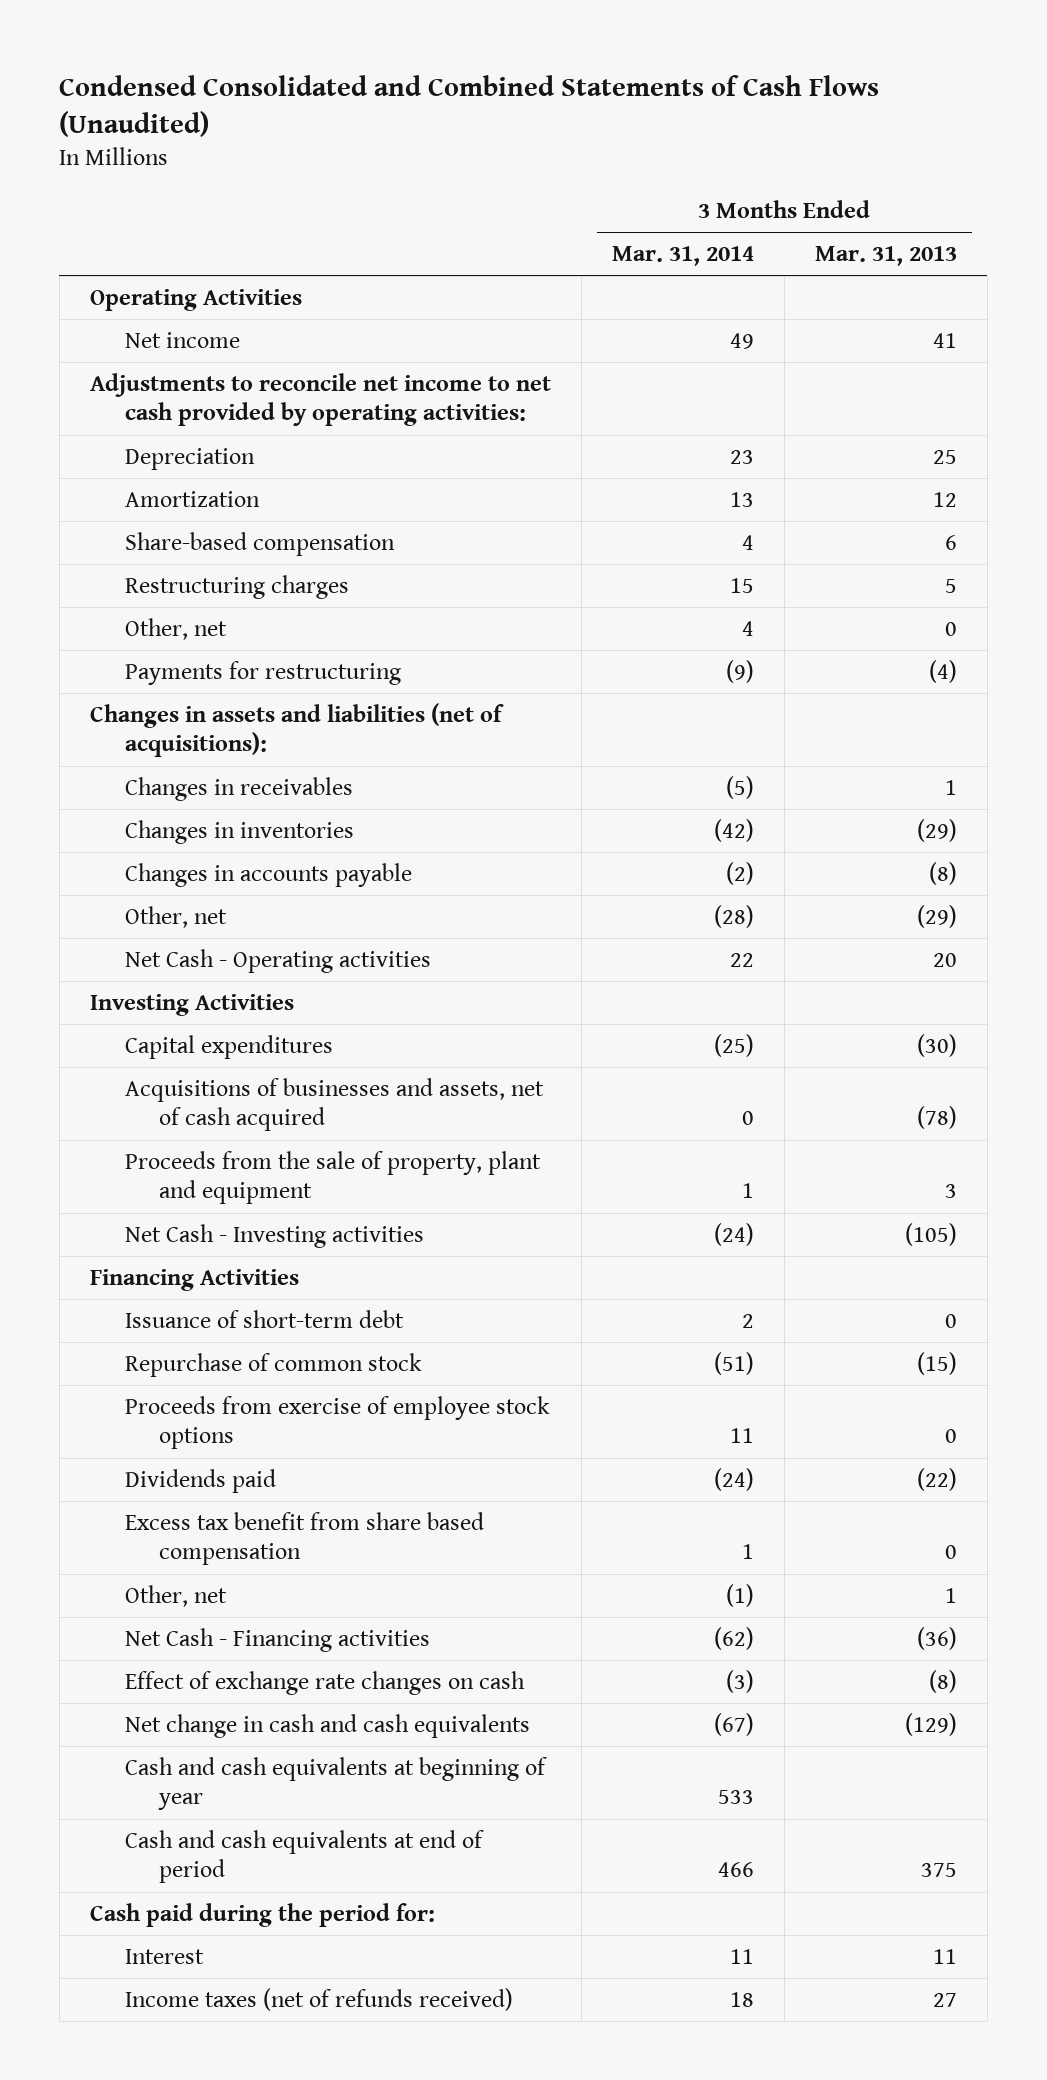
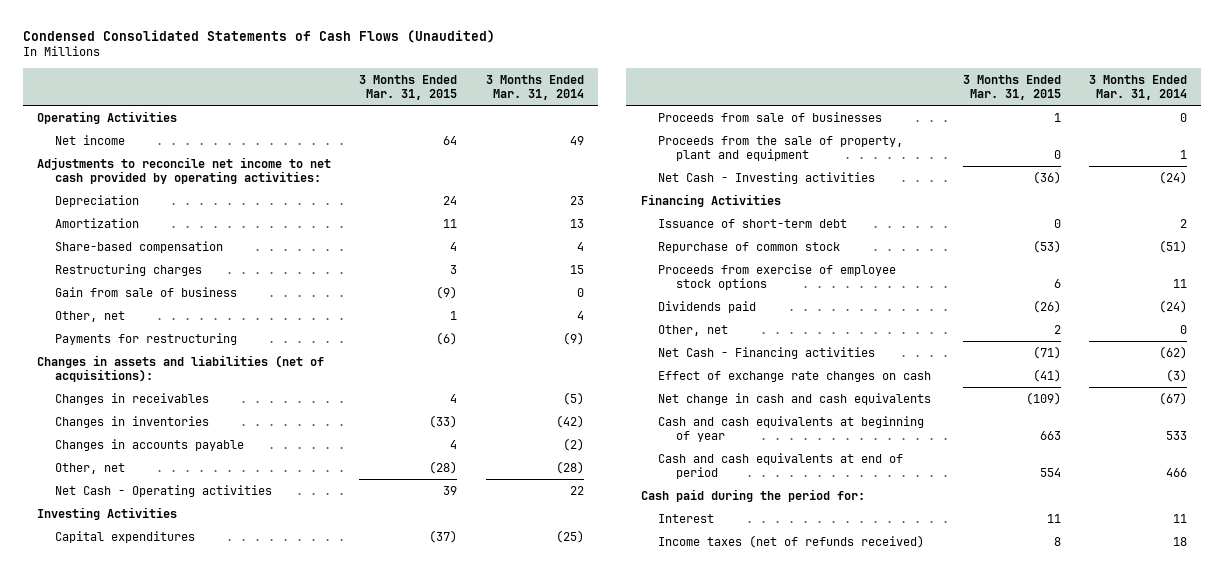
- Condensed Consolidated and Combined Statements of Cash Flows (Unaudited)
+ Condensed Consolidated Statements of Cash Flows (Unaudited)
- | 3 Months Ended Mar. 31, 2014 | 3 Months Ended Mar. 31, 2013
+ | 3 Months Ended Mar. 31, 2015 | 3 Months Ended Mar. 31, 2014
+ Gain from sale of business | (9) | 0
- Acquisitions of businesses and assets, net of cash acquired | 0 | (78)
+ Proceeds from sale of businesses | 1 | 0
- Excess tax benefit from share based compensation | 1 | 0
- Other, net | (1) | 1
+ Other, net | 2 | 0

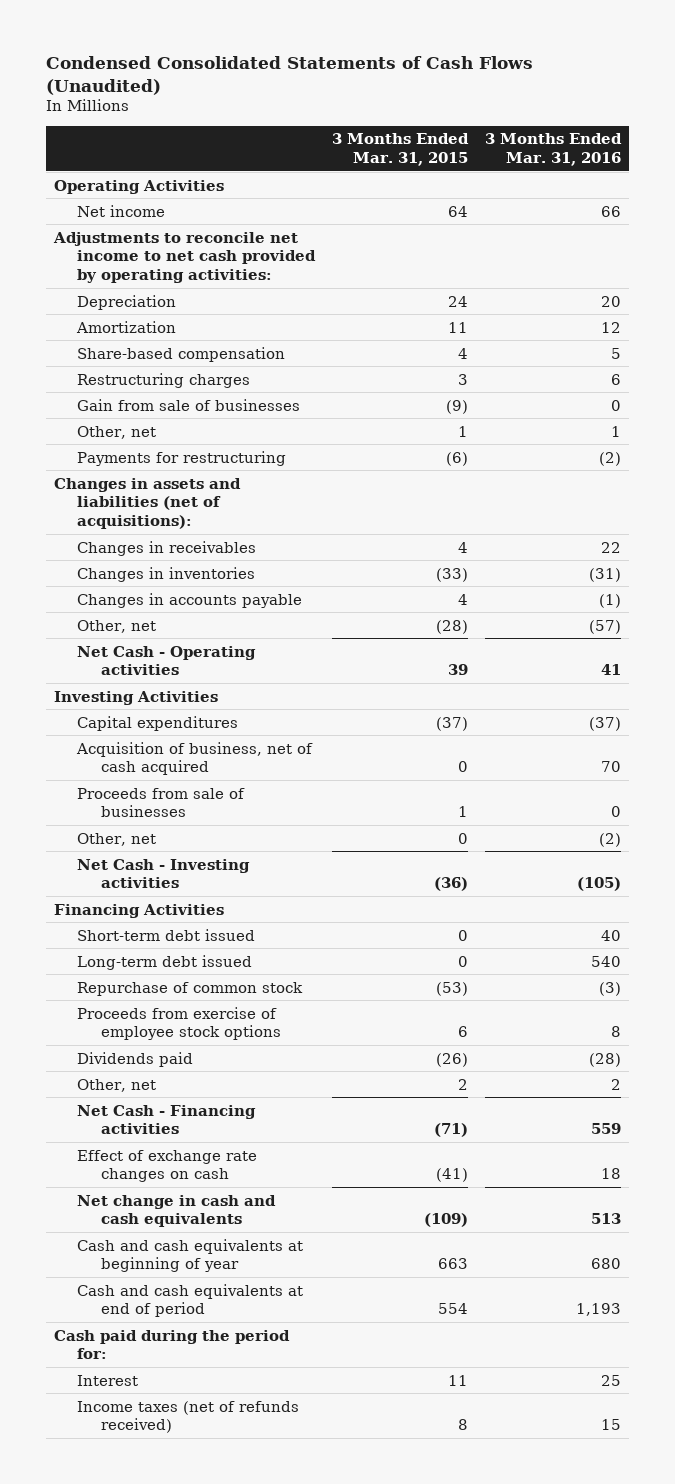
- | 3 Months Ended Mar. 31, 2015 | 3 Months Ended Mar. 31, 2014
+ | 3 Months Ended Mar. 31, 2015 | 3 Months Ended Mar. 31, 2016
- Gain from sale of business | (9) | 0
+ Gain from sale of businesses | (9) | 0
+ Acquisition of business, net of cash acquired | 0 | 70
- Proceeds from the sale of property, plant and equipment | 0 | 1
+ Other, net | 0 | (2)
- Issuance of short-term debt | 0 | 2
+ Short-term debt issued | 0 | 40
+ Long-term debt issued | 0 | 540

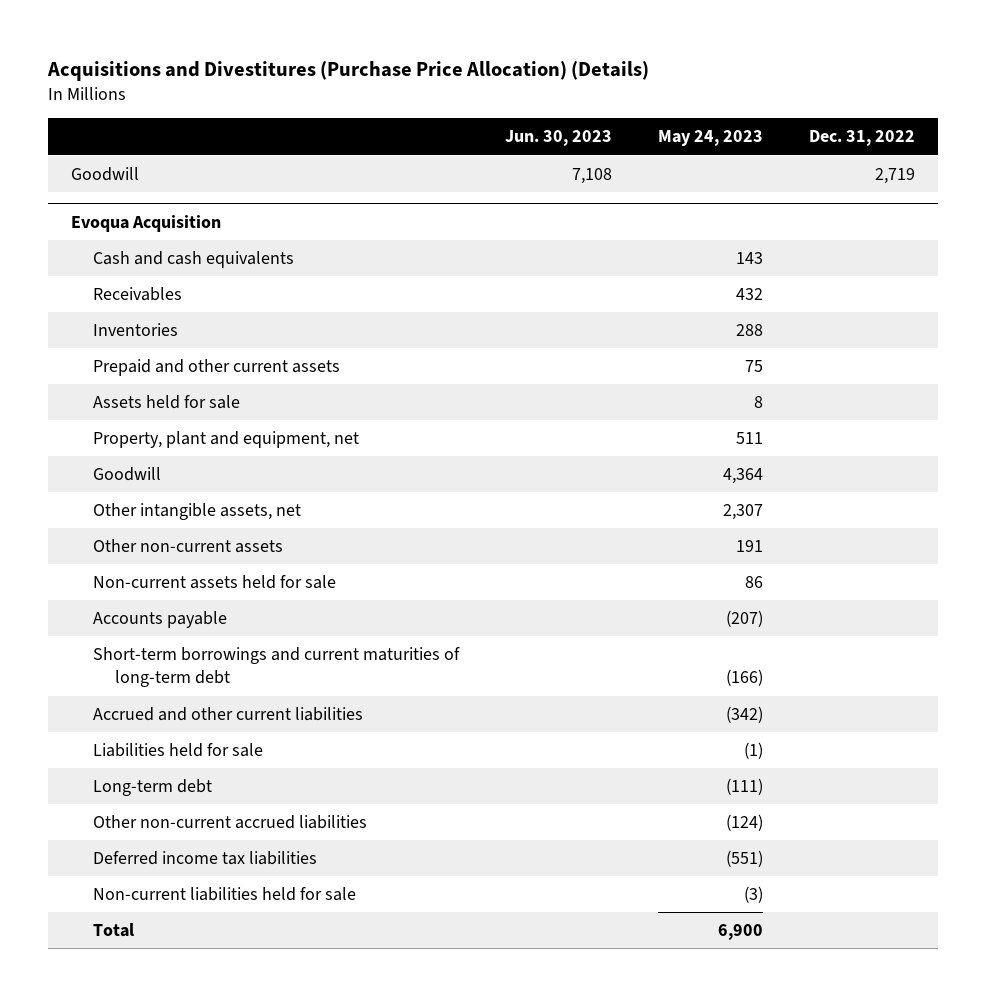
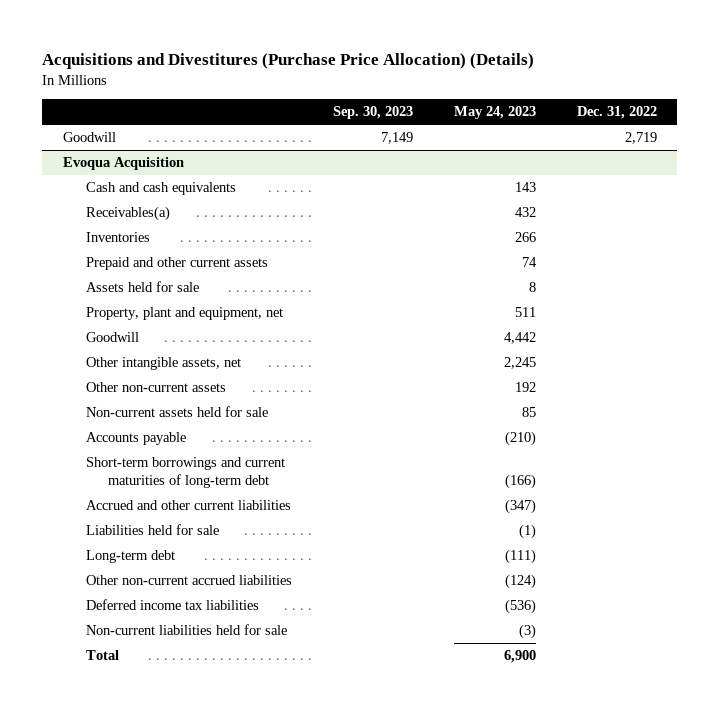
- | Jun. 30, 2023 | May 24, 2023 | Dec. 31, 2022
+ | Sep. 30, 2023 | May 24, 2023 | Dec. 31, 2022
@ Evoqua Acquisition
- Receivables | | 432 |
- Inventories | | 288 |
- Prepaid and other current assets | | 75 |
+ Receivables(a) | | 432 |
+ Inventories | | 266 |
+ Prepaid and other current assets | | 74 |
- Goodwill | | 4,364 |
- Other intangible assets, net | | 2,307 |
- Other non-current assets | | 191 |
- Non-current assets held for sale | | 86 |
- Accounts payable | | (207) |
+ Goodwill | | 4,442 |
+ Other intangible assets, net | | 2,245 |
+ Other non-current assets | | 192 |
+ Non-current assets held for sale | | 85 |
+ Accounts payable | | (210) |
- Accrued and other current liabilities | | (342) |
+ Accrued and other current liabilities | | (347) |
- Deferred income tax liabilities | | (551) |
+ Deferred income tax liabilities | | (536) |

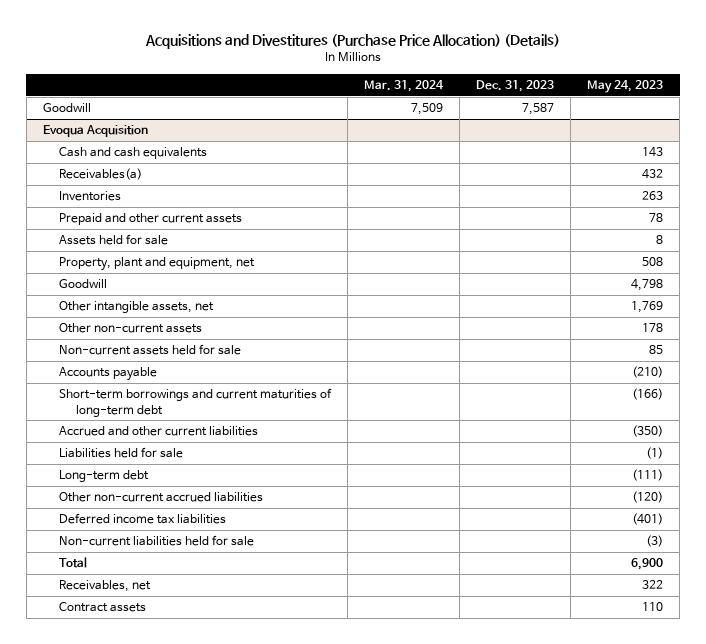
- | Sep. 30, 2023 | May 24, 2023 | Dec. 31, 2022
+ | Mar. 31, 2024 | Dec. 31, 2023 | May 24, 2023
@ Evoqua Acquisition
- Inventories | | 266 |
- Prepaid and other current assets | | 74 |
+ Inventories | | | 263
+ Prepaid and other current assets | | | 78
- Property, plant and equipment, net | | 511 |
- Goodwill | | 4,442 |
- Other intangible assets, net | | 2,245 |
- Other non-current assets | | 192 |
+ Property, plant and equipment, net | | | 508
+ Goodwill | | | 4,798
+ Other intangible assets, net | | | 1,769
+ Other non-current assets | | | 178
- Accrued and other current liabilities | | (347) |
+ Accrued and other current liabilities | | | (350)
- Other non-current accrued liabilities | | (124) |
- Deferred income tax liabilities | | (536) |
+ Other non-current accrued liabilities | | | (120)
+ Deferred income tax liabilities | | | (401)
+ Receivables, net | | | 322
+ Contract assets | | | 110

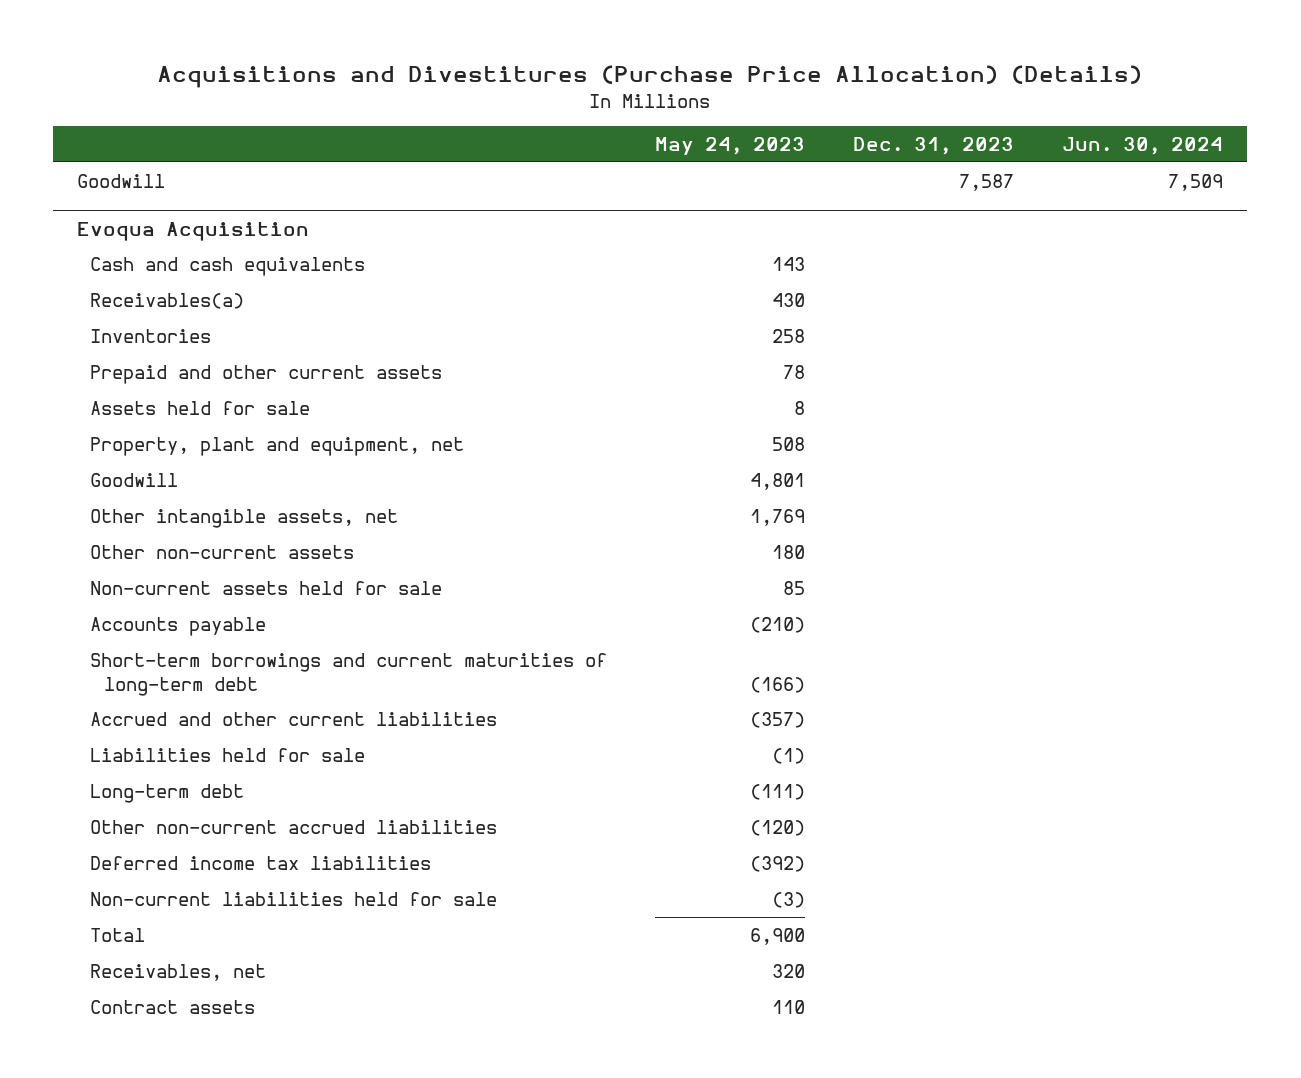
- | Mar. 31, 2024 | Dec. 31, 2023 | May 24, 2023
+ | May 24, 2023 | Dec. 31, 2023 | Jun. 30, 2024
@ Evoqua Acquisition
- Receivables(a) | | | 432
- Inventories | | | 263
+ Receivables(a) | 430 | |
+ Inventories | 258 | |
- Goodwill | | | 4,798
+ Goodwill | 4,801 | |
- Other non-current assets | | | 178
+ Other non-current assets | 180 | |
- Accrued and other current liabilities | | | (350)
+ Accrued and other current liabilities | (357) | |
- Deferred income tax liabilities | | | (401)
+ Deferred income tax liabilities | (392) | |
- Receivables, net | | | 322
+ Receivables, net | 320 | |

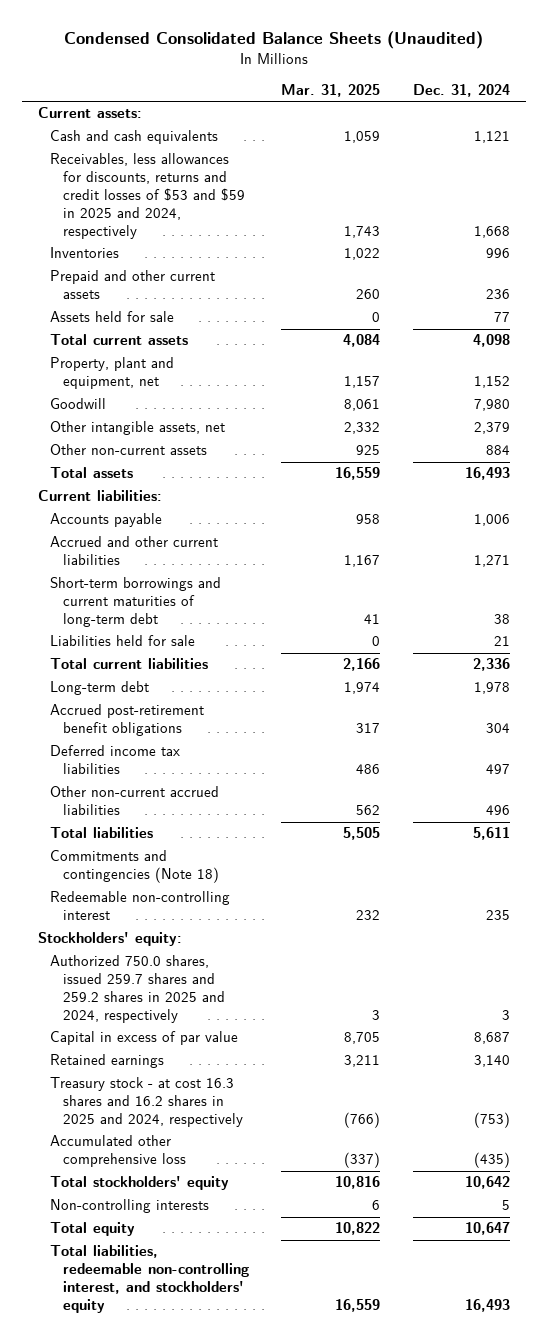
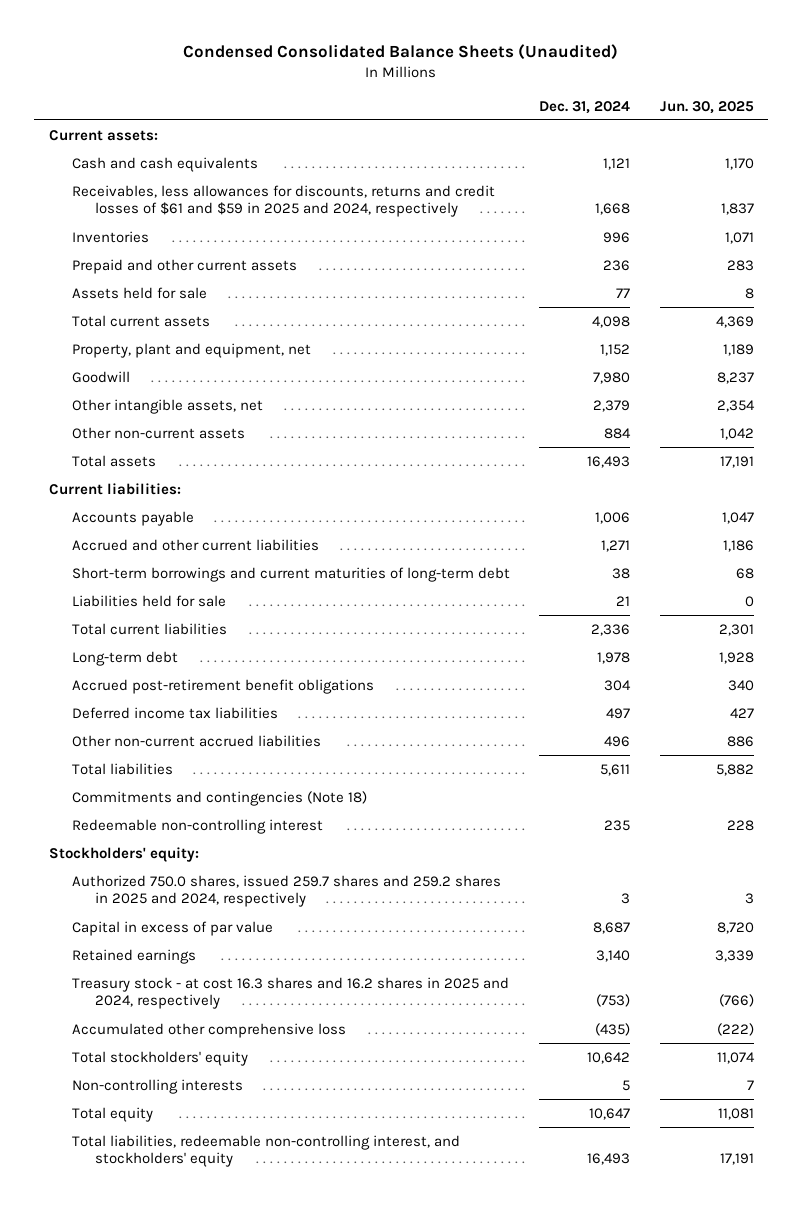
- | Mar. 31, 2025 | Dec. 31, 2024
+ | Dec. 31, 2024 | Jun. 30, 2025
- Receivables, less allowances for discounts, returns and credit losses of $53 and $59 in 2025 and 2024, respectively | 1,743 | 1,668
+ Receivables, less allowances for discounts, returns and credit losses of $61 and $59 in 2025 and 2024, respectively | 1,668 | 1,837

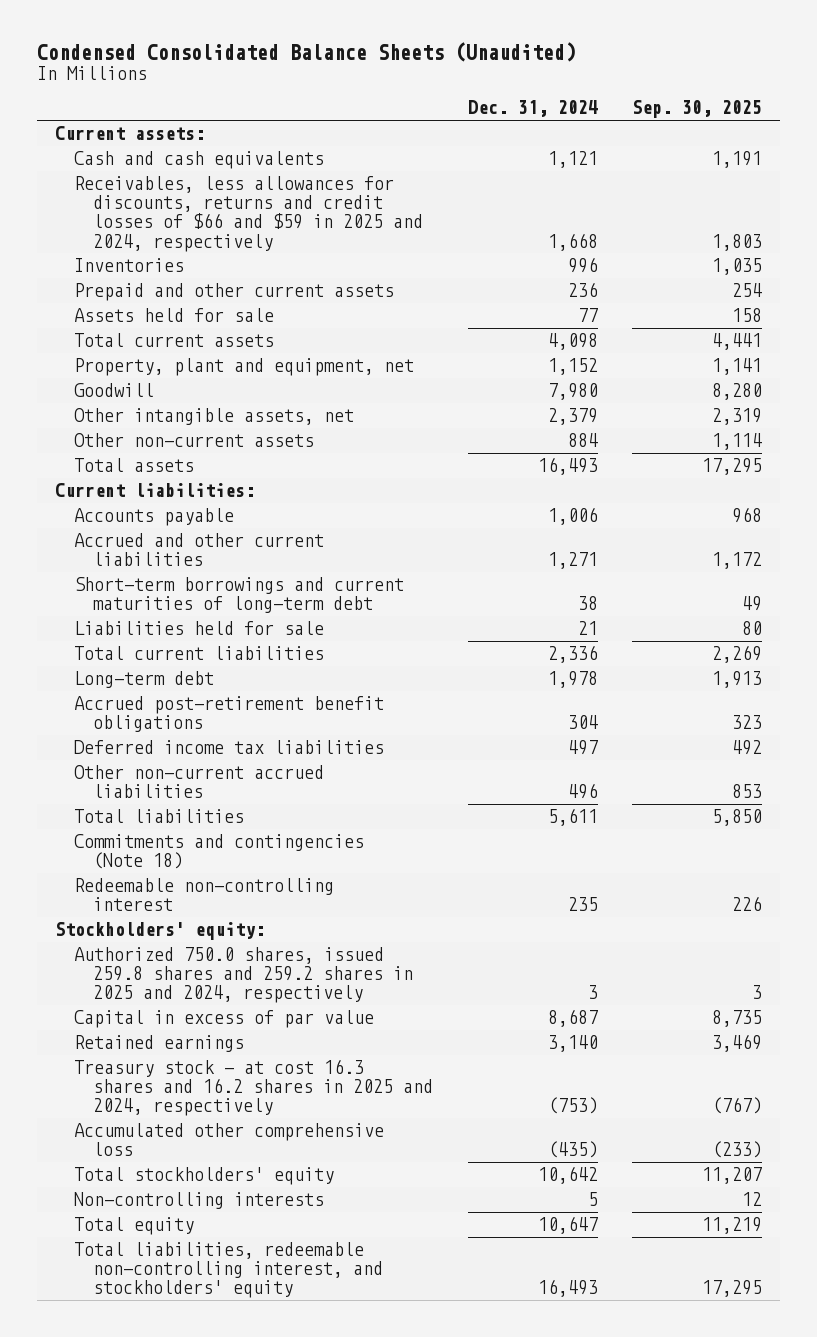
- | Dec. 31, 2024 | Jun. 30, 2025
+ | Dec. 31, 2024 | Sep. 30, 2025
- Receivables, less allowances for discounts, returns and credit losses of $61 and $59 in 2025 and 2024, respectively | 1,668 | 1,837
+ Receivables, less allowances for discounts, returns and credit losses of $66 and $59 in 2025 and 2024, respectively | 1,668 | 1,803
- Authorized 750.0 shares, issued 259.7 shares and 259.2 shares in 2025 and 2024, respectively | 3 | 3
+ Authorized 750.0 shares, issued 259.8 shares and 259.2 shares in 2025 and 2024, respectively | 3 | 3

